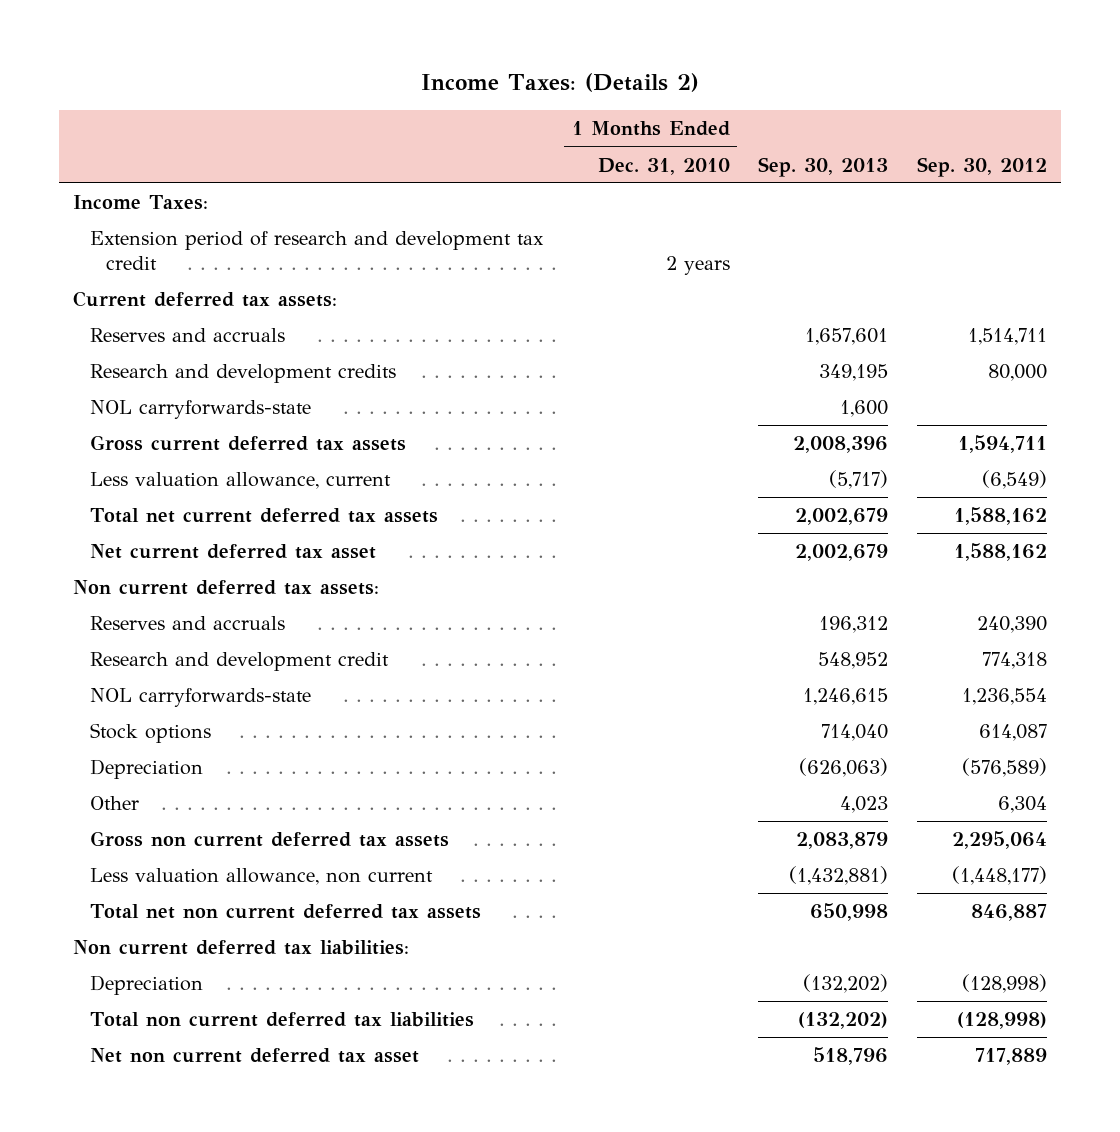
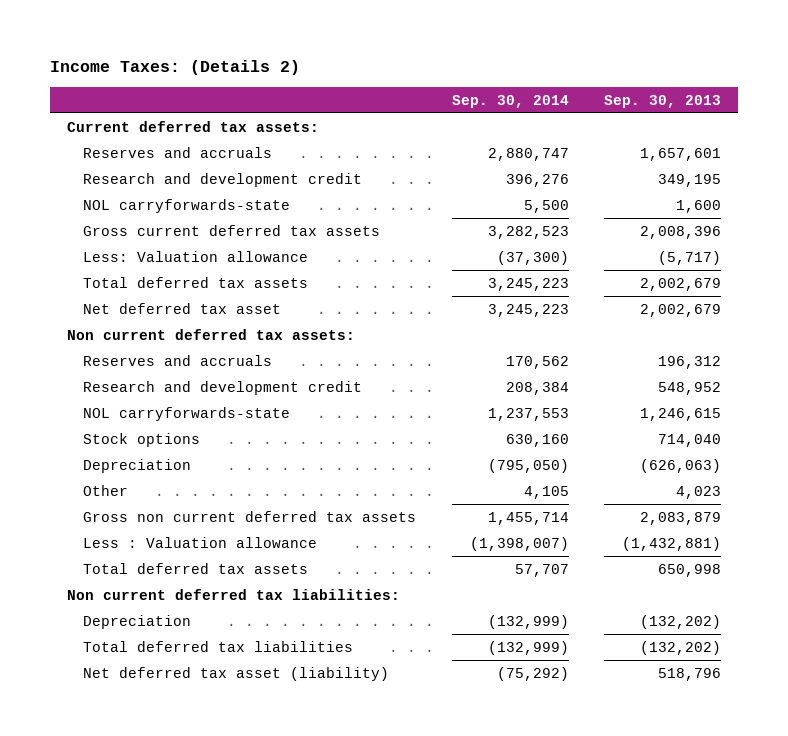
- | 1 Months Ended Dec. 31, 2010 | Sep. 30, 2013 | Sep. 30, 2012
+ | Sep. 30, 2014 | Sep. 30, 2013
- Income Taxes:
- Extension period of research and development tax credit | 2 years | |
- Research and development credits | | 349,195 | 80,000
+ Research and development credit | 396,276 | 349,195
- Less valuation allowance, current | | (5,717) | (6,549)
- Total net current deferred tax assets | | 2,002,679 | 1,588,162
- Net current deferred tax asset | | 2,002,679 | 1,588,162
+ Less: Valuation allowance | (37,300) | (5,717)
+ Total deferred tax assets | 3,245,223 | 2,002,679
+ Net deferred tax asset | 3,245,223 | 2,002,679
- Less valuation allowance, non current | | (1,432,881) | (1,448,177)
- Total net non current deferred tax assets | | 650,998 | 846,887
+ Less : Valuation allowance | (1,398,007) | (1,432,881)
+ Total deferred tax assets | 57,707 | 650,998
- Total non current deferred tax liabilities | | (132,202) | (128,998)
- Net non current deferred tax asset | | 518,796 | 717,889
+ Total deferred tax liabilities | (132,999) | (132,202)
+ Net deferred tax asset (liability) | (75,292) | 518,796

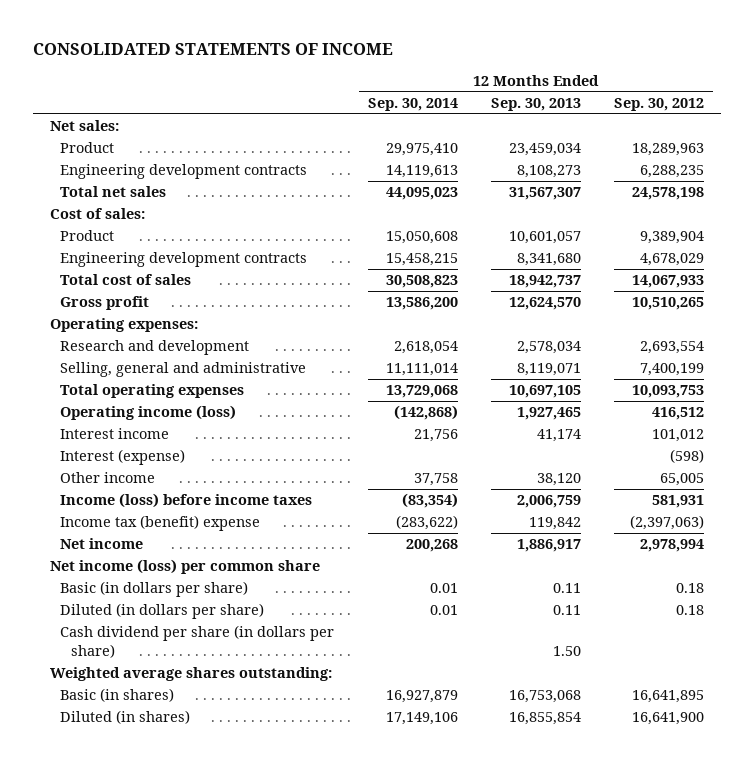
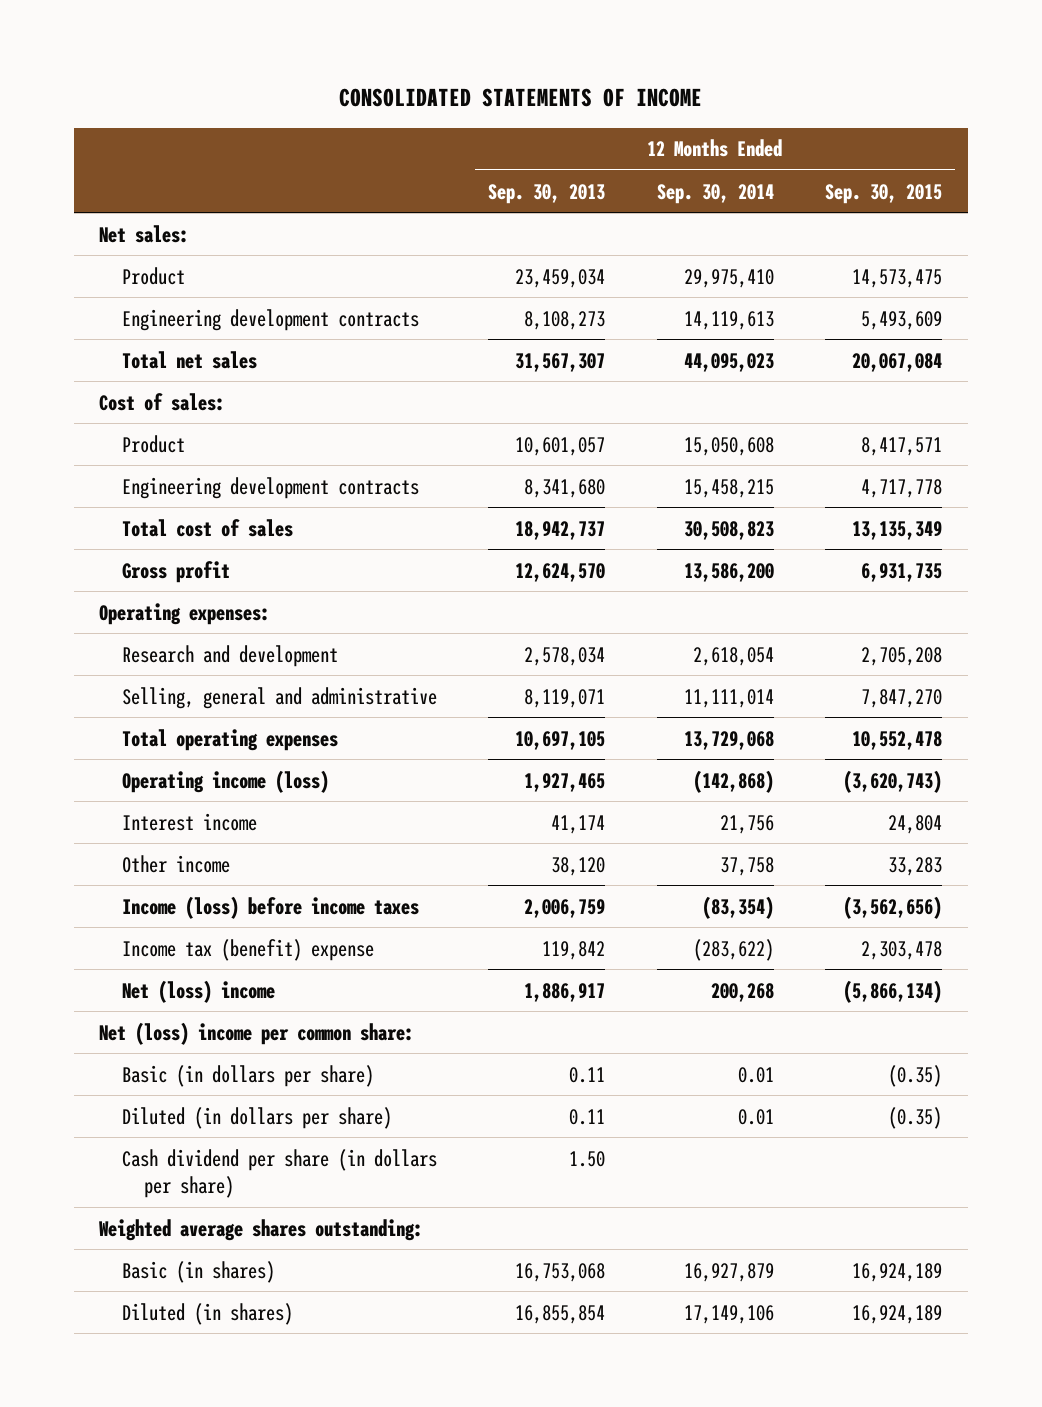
- | 12 Months Ended Sep. 30, 2014 | 12 Months Ended Sep. 30, 2013 | 12 Months Ended Sep. 30, 2012
+ | 12 Months Ended Sep. 30, 2013 | 12 Months Ended Sep. 30, 2014 | 12 Months Ended Sep. 30, 2015
- Interest (expense) | | | (598)
- Net income | 200,268 | 1,886,917 | 2,978,994
- Net income (loss) per common share
+ Net (loss) income | 1,886,917 | 200,268 | (5,866,134)
+ Net (loss) income per common share:

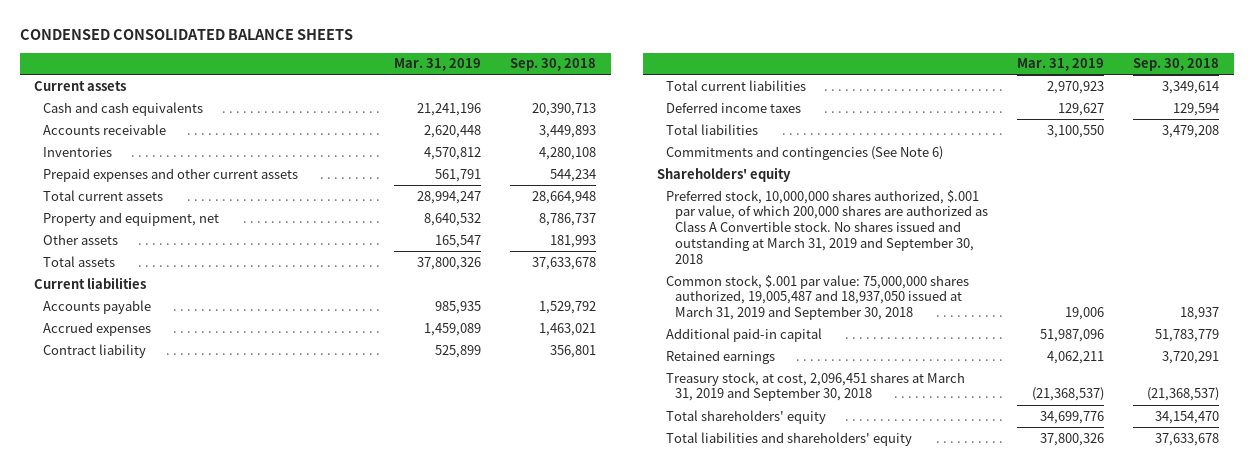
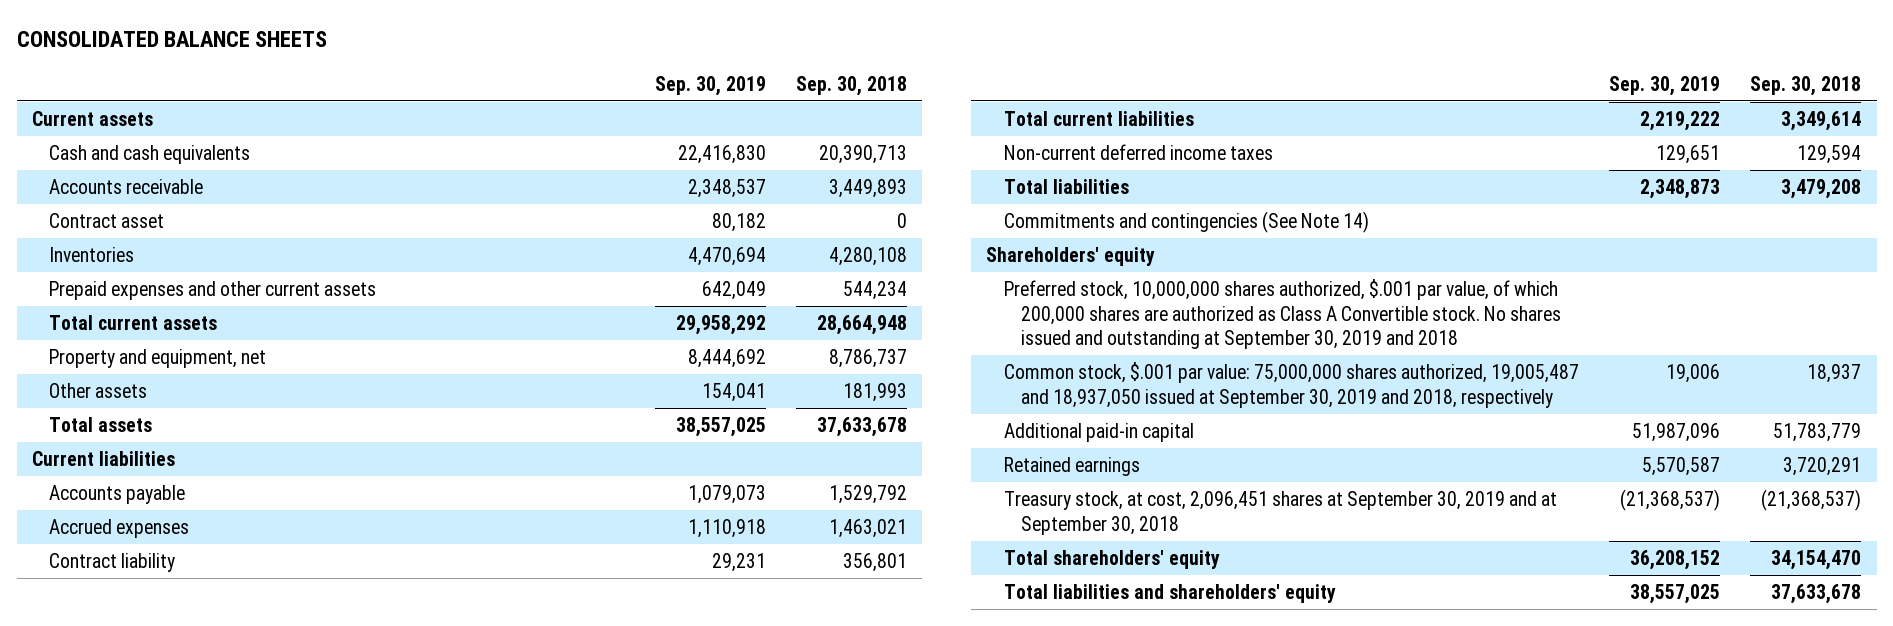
- CONDENSED CONSOLIDATED BALANCE SHEETS
+ CONSOLIDATED BALANCE SHEETS
- | Mar. 31, 2019 | Sep. 30, 2018
+ | Sep. 30, 2019 | Sep. 30, 2018
+ Contract asset | 80,182 | 0
- Deferred income taxes | 129,627 | 129,594
+ Non-current deferred income taxes | 129,651 | 129,594
- Commitments and contingencies (See Note 6)
+ Commitments and contingencies (See Note 14)
- Preferred stock, 10,000,000 shares authorized, $.001 par value, of which 200,000 shares are authorized as Class A Convertible stock. No shares issued and outstanding at March 31, 2019 and September 30, 2018
- Common stock, $.001 par value: 75,000,000 shares authorized, 19,005,487 and 18,937,050 issued at March 31, 2019 and September 30, 2018 | 19,006 | 18,937
+ Preferred stock, 10,000,000 shares authorized, $.001 par value, of which 200,000 shares are authorized as Class A Convertible stock. No shares issued and outstanding at September 30, 2019 and 2018
+ Common stock, $.001 par value: 75,000,000 shares authorized, 19,005,487 and 18,937,050 issued at September 30, 2019 and 2018, respectively | 19,006 | 18,937
- Treasury stock, at cost, 2,096,451 shares at March 31, 2019 and September 30, 2018 | (21,368,537) | (21,368,537)
+ Treasury stock, at cost, 2,096,451 shares at September 30, 2019 and at September 30, 2018 | (21,368,537) | (21,368,537)

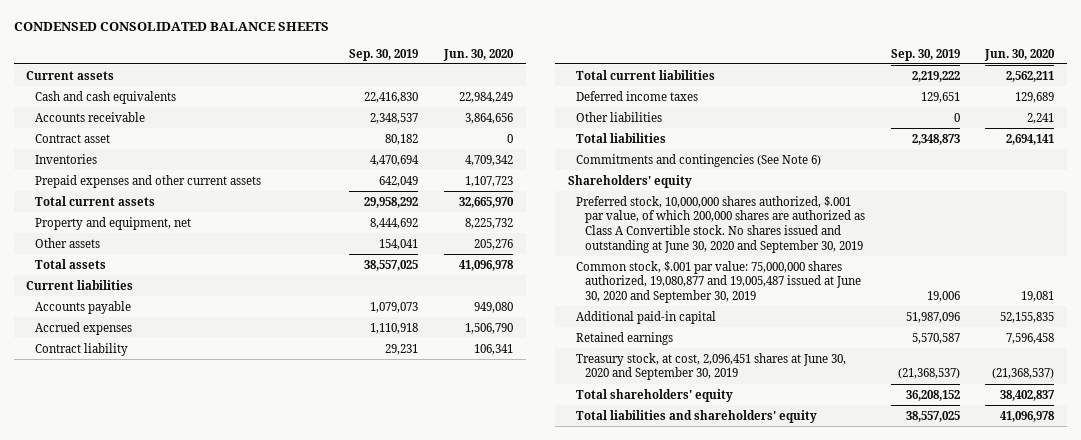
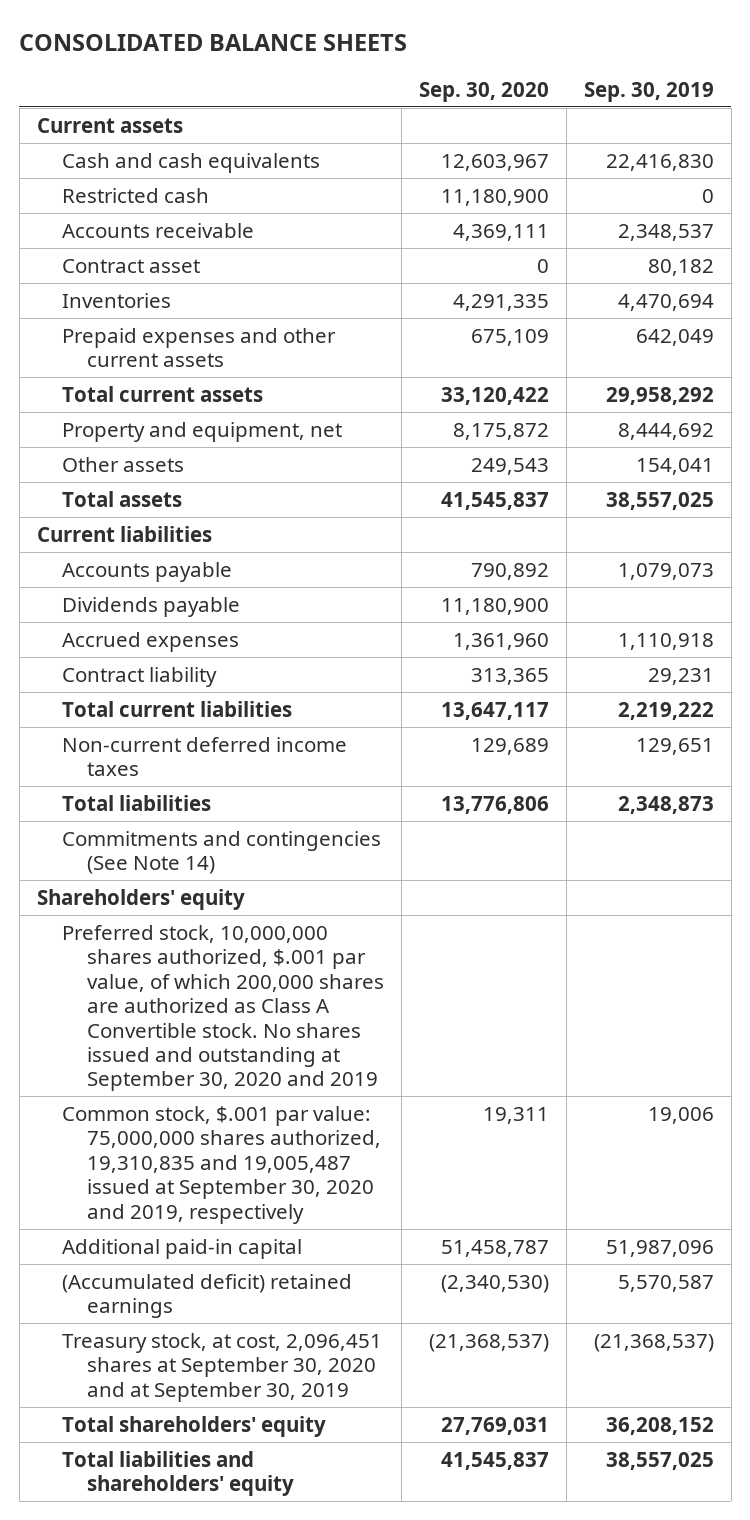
- CONDENSED CONSOLIDATED BALANCE SHEETS
+ CONSOLIDATED BALANCE SHEETS
- | Sep. 30, 2019 | Jun. 30, 2020
+ | Sep. 30, 2020 | Sep. 30, 2019
+ Restricted cash | 11,180,900 | 0
+ Dividends payable | 11,180,900 |
- Deferred income taxes | 129,651 | 129,689
- Other liabilities | 0 | 2,241
+ Non-current deferred income taxes | 129,689 | 129,651
- Commitments and contingencies (See Note 6)
+ Commitments and contingencies (See Note 14)
- Preferred stock, 10,000,000 shares authorized, $.001 par value, of which 200,000 shares are authorized as Class A Convertible stock. No shares issued and outstanding at June 30, 2020 and September 30, 2019
- Common stock, $.001 par value: 75,000,000 shares authorized, 19,080,877 and 19,005,487 issued at June 30, 2020 and September 30, 2019 | 19,006 | 19,081
+ Preferred stock, 10,000,000 shares authorized, $.001 par value, of which 200,000 shares are authorized as Class A Convertible stock. No shares issued and outstanding at September 30, 2020 and 2019
+ Common stock, $.001 par value: 75,000,000 shares authorized, 19,310,835 and 19,005,487 issued at September 30, 2020 and 2019, respectively | 19,311 | 19,006
- Retained earnings | 5,570,587 | 7,596,458
- Treasury stock, at cost, 2,096,451 shares at June 30, 2020 and September 30, 2019 | (21,368,537) | (21,368,537)
+ (Accumulated deficit) retained earnings | (2,340,530) | 5,570,587
+ Treasury stock, at cost, 2,096,451 shares at September 30, 2020 and at September 30, 2019 | (21,368,537) | (21,368,537)

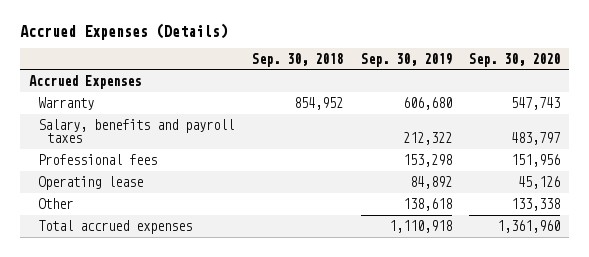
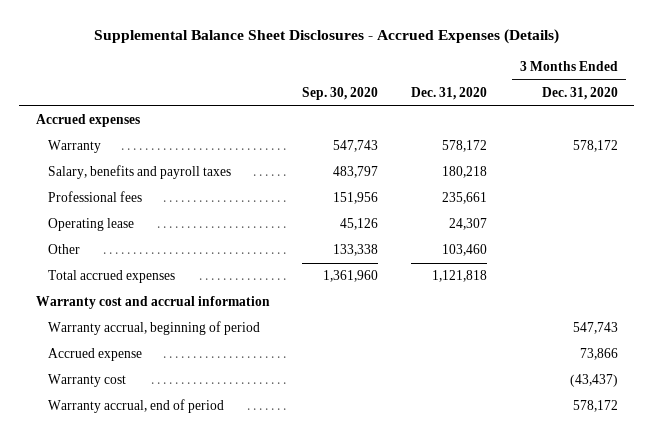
- Accrued Expenses (Details)
+ Supplemental Balance Sheet Disclosures - Accrued Expenses (Details)
- | Sep. 30, 2018 | Sep. 30, 2019 | Sep. 30, 2020
+ | Sep. 30, 2020 | Dec. 31, 2020 | 3 Months Ended Dec. 31, 2020
- Accrued Expenses
+ Accrued expenses
+ Warranty cost and accrual information
+ Warranty accrual, beginning of period | | | 547,743
+ Accrued expense | | | 73,866
+ Warranty cost | | | (43,437)
+ Warranty accrual, end of period | | | 578,172

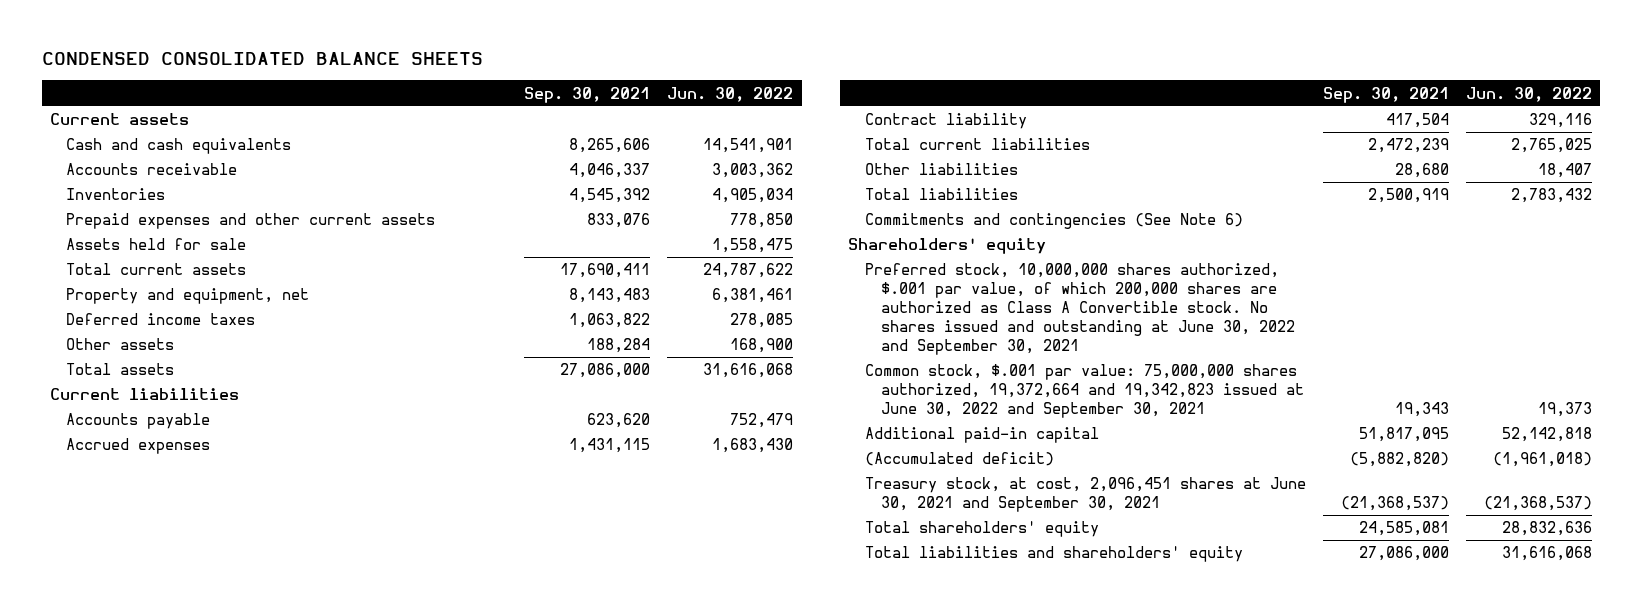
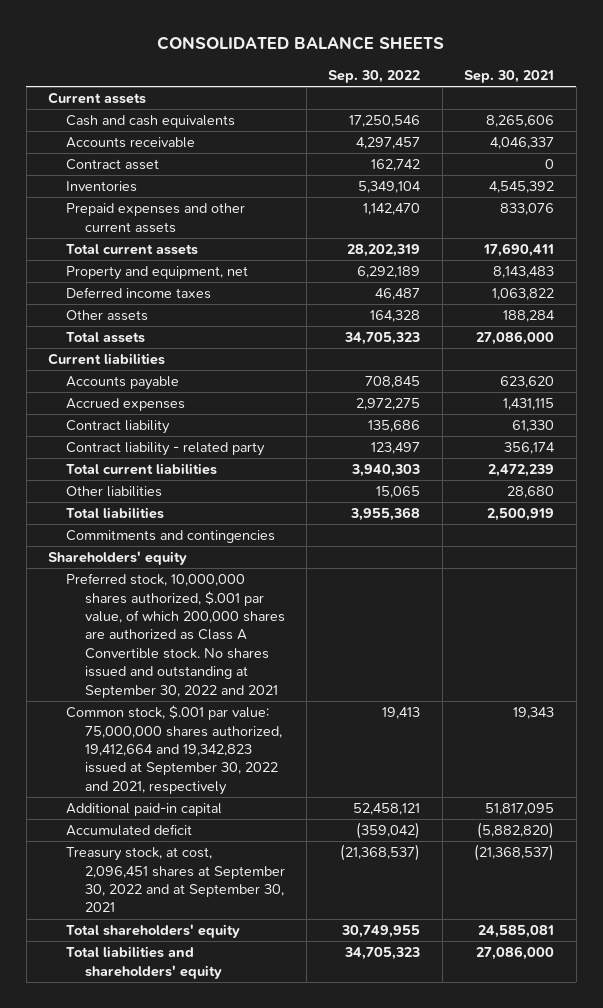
- CONDENSED CONSOLIDATED BALANCE SHEETS
+ CONSOLIDATED BALANCE SHEETS
- | Sep. 30, 2021 | Jun. 30, 2022
+ | Sep. 30, 2022 | Sep. 30, 2021
+ Contract asset | 162,742 | 0
- Assets held for sale | | 1,558,475
- Contract liability | 417,504 | 329,116
+ Contract liability | 135,686 | 61,330
+ Contract liability - related party | 123,497 | 356,174
- Commitments and contingencies (See Note 6)
+ Commitments and contingencies
- Preferred stock, 10,000,000 shares authorized, $.001 par value, of which 200,000 shares are authorized as Class A Convertible stock. No shares issued and outstanding at June 30, 2022 and September 30, 2021
- Common stock, $.001 par value: 75,000,000 shares authorized, 19,372,664 and 19,342,823 issued at June 30, 2022 and September 30, 2021 | 19,343 | 19,373
+ Preferred stock, 10,000,000 shares authorized, $.001 par value, of which 200,000 shares are authorized as Class A Convertible stock. No shares issued and outstanding at September 30, 2022 and 2021
+ Common stock, $.001 par value: 75,000,000 shares authorized, 19,412,664 and 19,342,823 issued at September 30, 2022 and 2021, respectively | 19,413 | 19,343
- (Accumulated deficit) | (5,882,820) | (1,961,018)
- Treasury stock, at cost, 2,096,451 shares at June 30, 2021 and September 30, 2021 | (21,368,537) | (21,368,537)
+ Accumulated deficit | (359,042) | (5,882,820)
+ Treasury stock, at cost, 2,096,451 shares at September 30, 2022 and at September 30, 2021 | (21,368,537) | (21,368,537)

